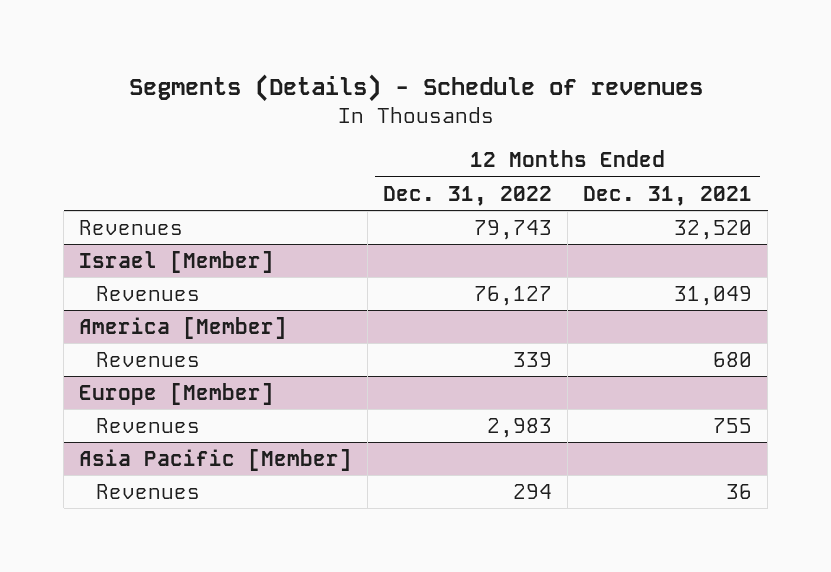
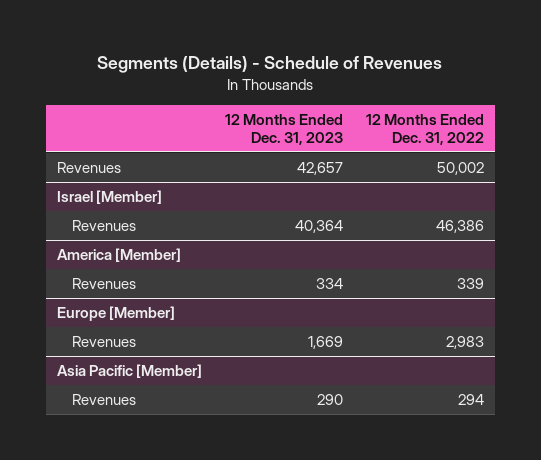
- Segments (Details) - Schedule of revenues
+ Segments (Details) - Schedule of Revenues
- | 12 Months Ended Dec. 31, 2022 | 12 Months Ended Dec. 31, 2021
+ | 12 Months Ended Dec. 31, 2023 | 12 Months Ended Dec. 31, 2022
- Revenues | 79,743 | 32,520
+ Revenues | 42,657 | 50,002
@ Israel [Member]
- Revenues | 76,127 | 31,049
+ Revenues | 40,364 | 46,386

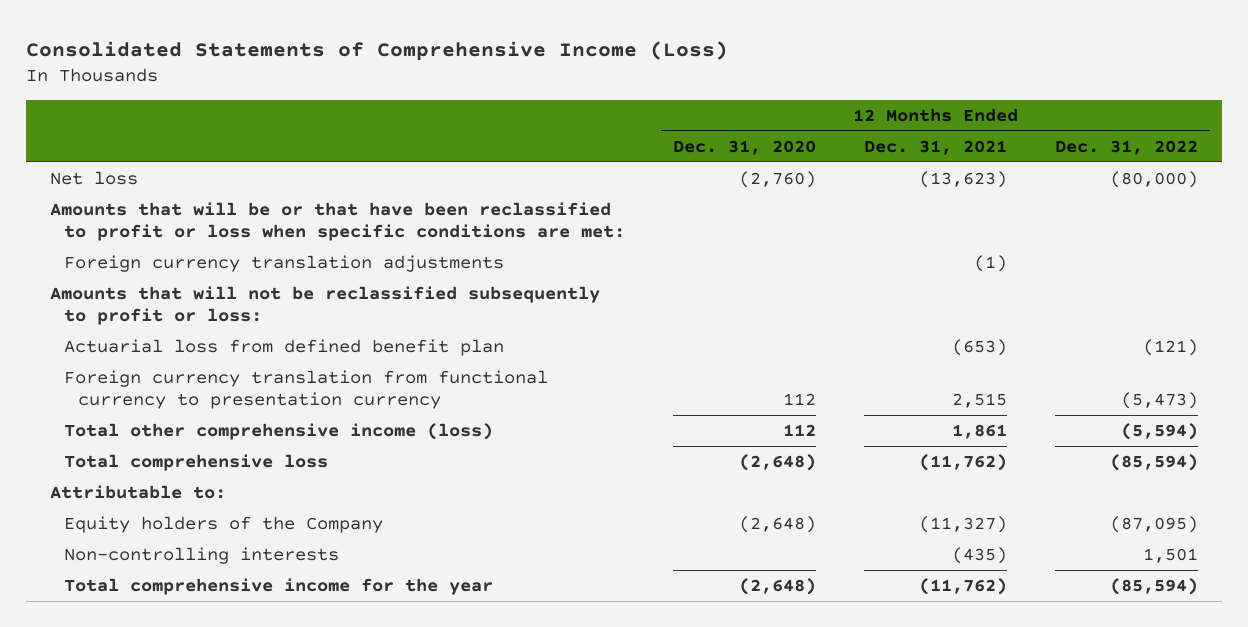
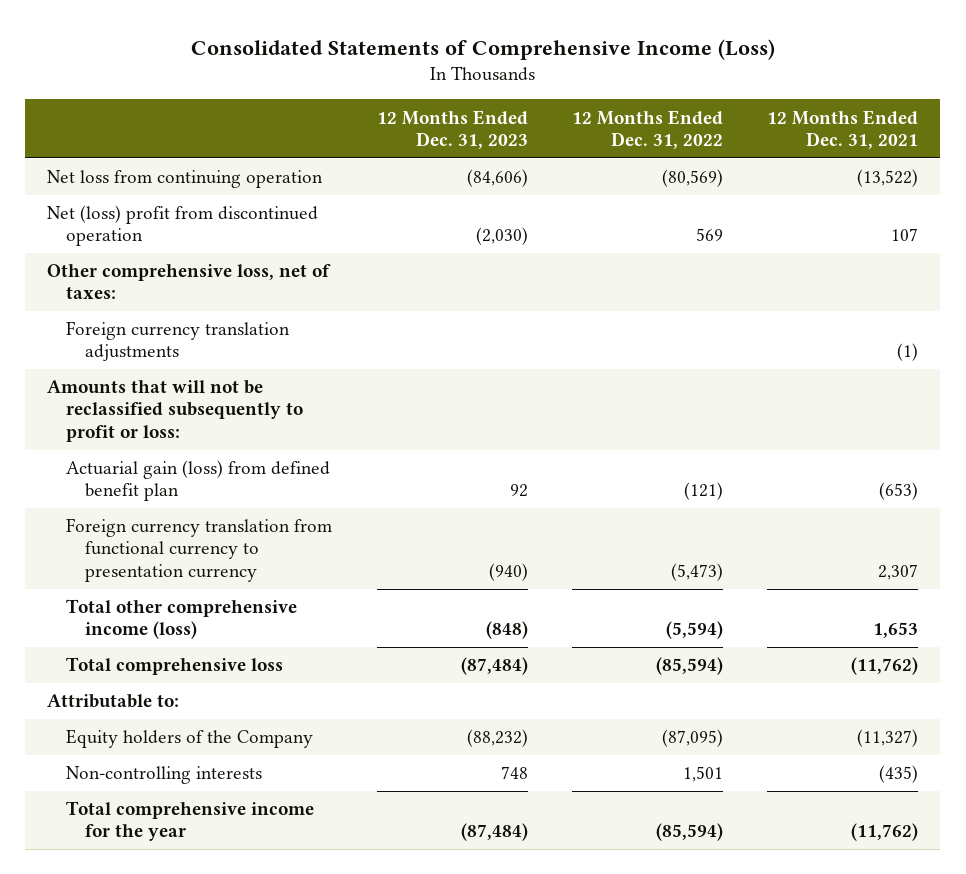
- | 12 Months Ended Dec. 31, 2020 | 12 Months Ended Dec. 31, 2021 | 12 Months Ended Dec. 31, 2022
+ | 12 Months Ended Dec. 31, 2023 | 12 Months Ended Dec. 31, 2022 | 12 Months Ended Dec. 31, 2021
- Net loss | (2,760) | (13,623) | (80,000)
- Amounts that will be or that have been reclassified to profit or loss when specific conditions are met:
+ Net loss from continuing operation | (84,606) | (80,569) | (13,522)
+ Net (loss) profit from discontinued operation | (2,030) | 569 | 107
+ Other comprehensive loss, net of taxes:
- Actuarial loss from defined benefit plan | | (653) | (121)
- Foreign currency translation from functional currency to presentation currency | 112 | 2,515 | (5,473)
- Total other comprehensive income (loss) | 112 | 1,861 | (5,594)
+ Actuarial gain (loss) from defined benefit plan | 92 | (121) | (653)
+ Foreign currency translation from functional currency to presentation currency | (940) | (5,473) | 2,307
+ Total other comprehensive income (loss) | (848) | (5,594) | 1,653

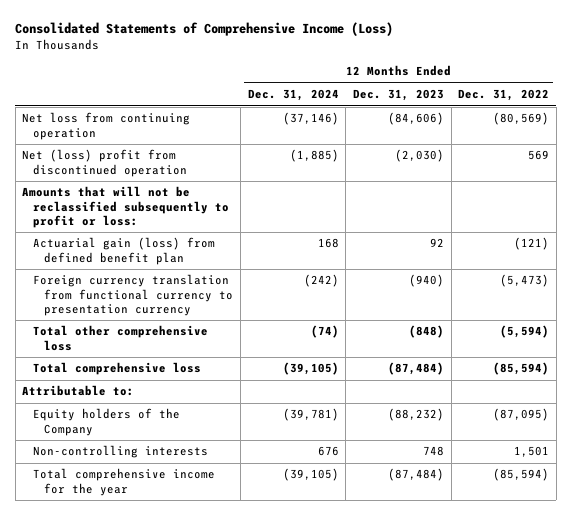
- | 12 Months Ended Dec. 31, 2023 | 12 Months Ended Dec. 31, 2022 | 12 Months Ended Dec. 31, 2021
+ | 12 Months Ended Dec. 31, 2024 | 12 Months Ended Dec. 31, 2023 | 12 Months Ended Dec. 31, 2022
- Other comprehensive loss, net of taxes:
- Foreign currency translation adjustments | | | (1)
- Total other comprehensive income (loss) | (848) | (5,594) | 1,653
+ Total other comprehensive loss | (74) | (848) | (5,594)

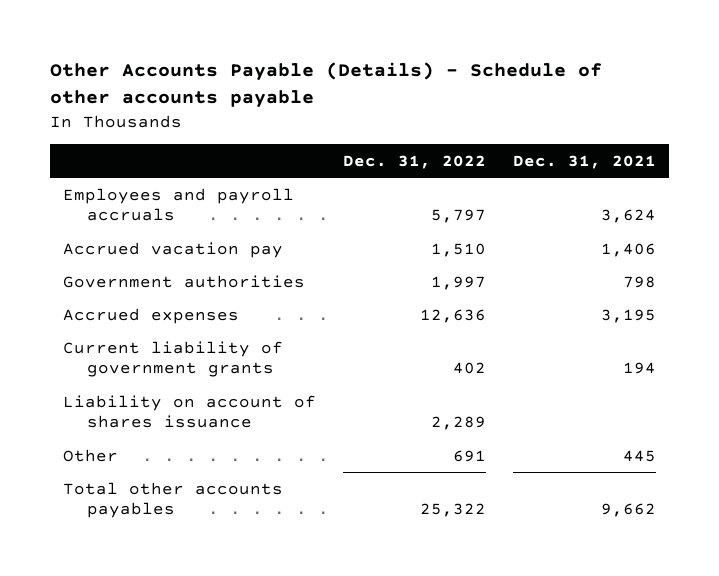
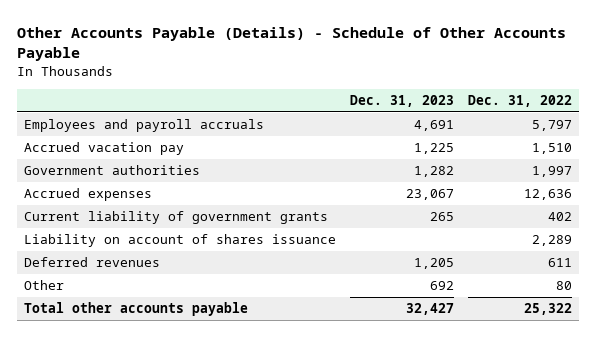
- Other Accounts Payable (Details) - Schedule of other accounts payable
+ Other Accounts Payable (Details) - Schedule of Other Accounts Payable
- | Dec. 31, 2022 | Dec. 31, 2021
+ | Dec. 31, 2023 | Dec. 31, 2022
- Other | 691 | 445
- Total other accounts payables | 25,322 | 9,662
+ Deferred revenues | 1,205 | 611
+ Other | 692 | 80
+ Total other accounts payable | 32,427 | 25,322

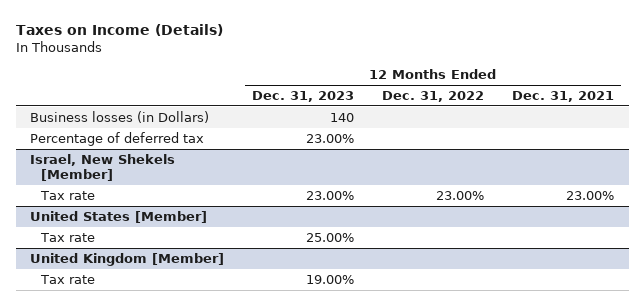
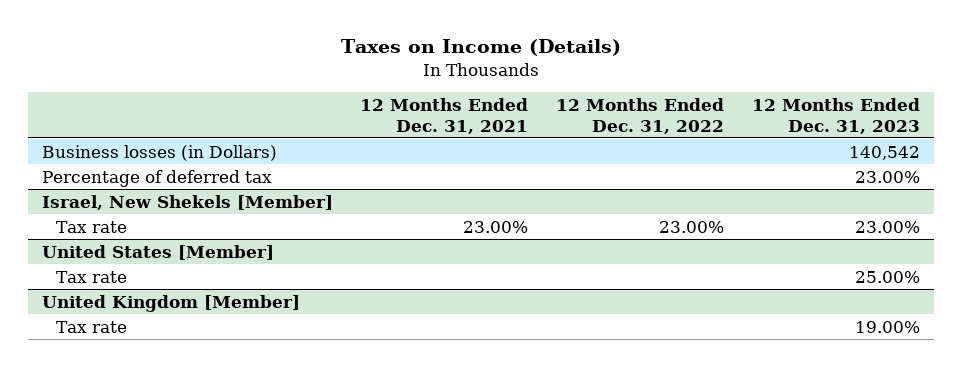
- | 12 Months Ended Dec. 31, 2023 | 12 Months Ended Dec. 31, 2022 | 12 Months Ended Dec. 31, 2021
+ | 12 Months Ended Dec. 31, 2021 | 12 Months Ended Dec. 31, 2022 | 12 Months Ended Dec. 31, 2023
- Business losses (in Dollars) | 140 | |
+ Business losses (in Dollars) | | | 140,542

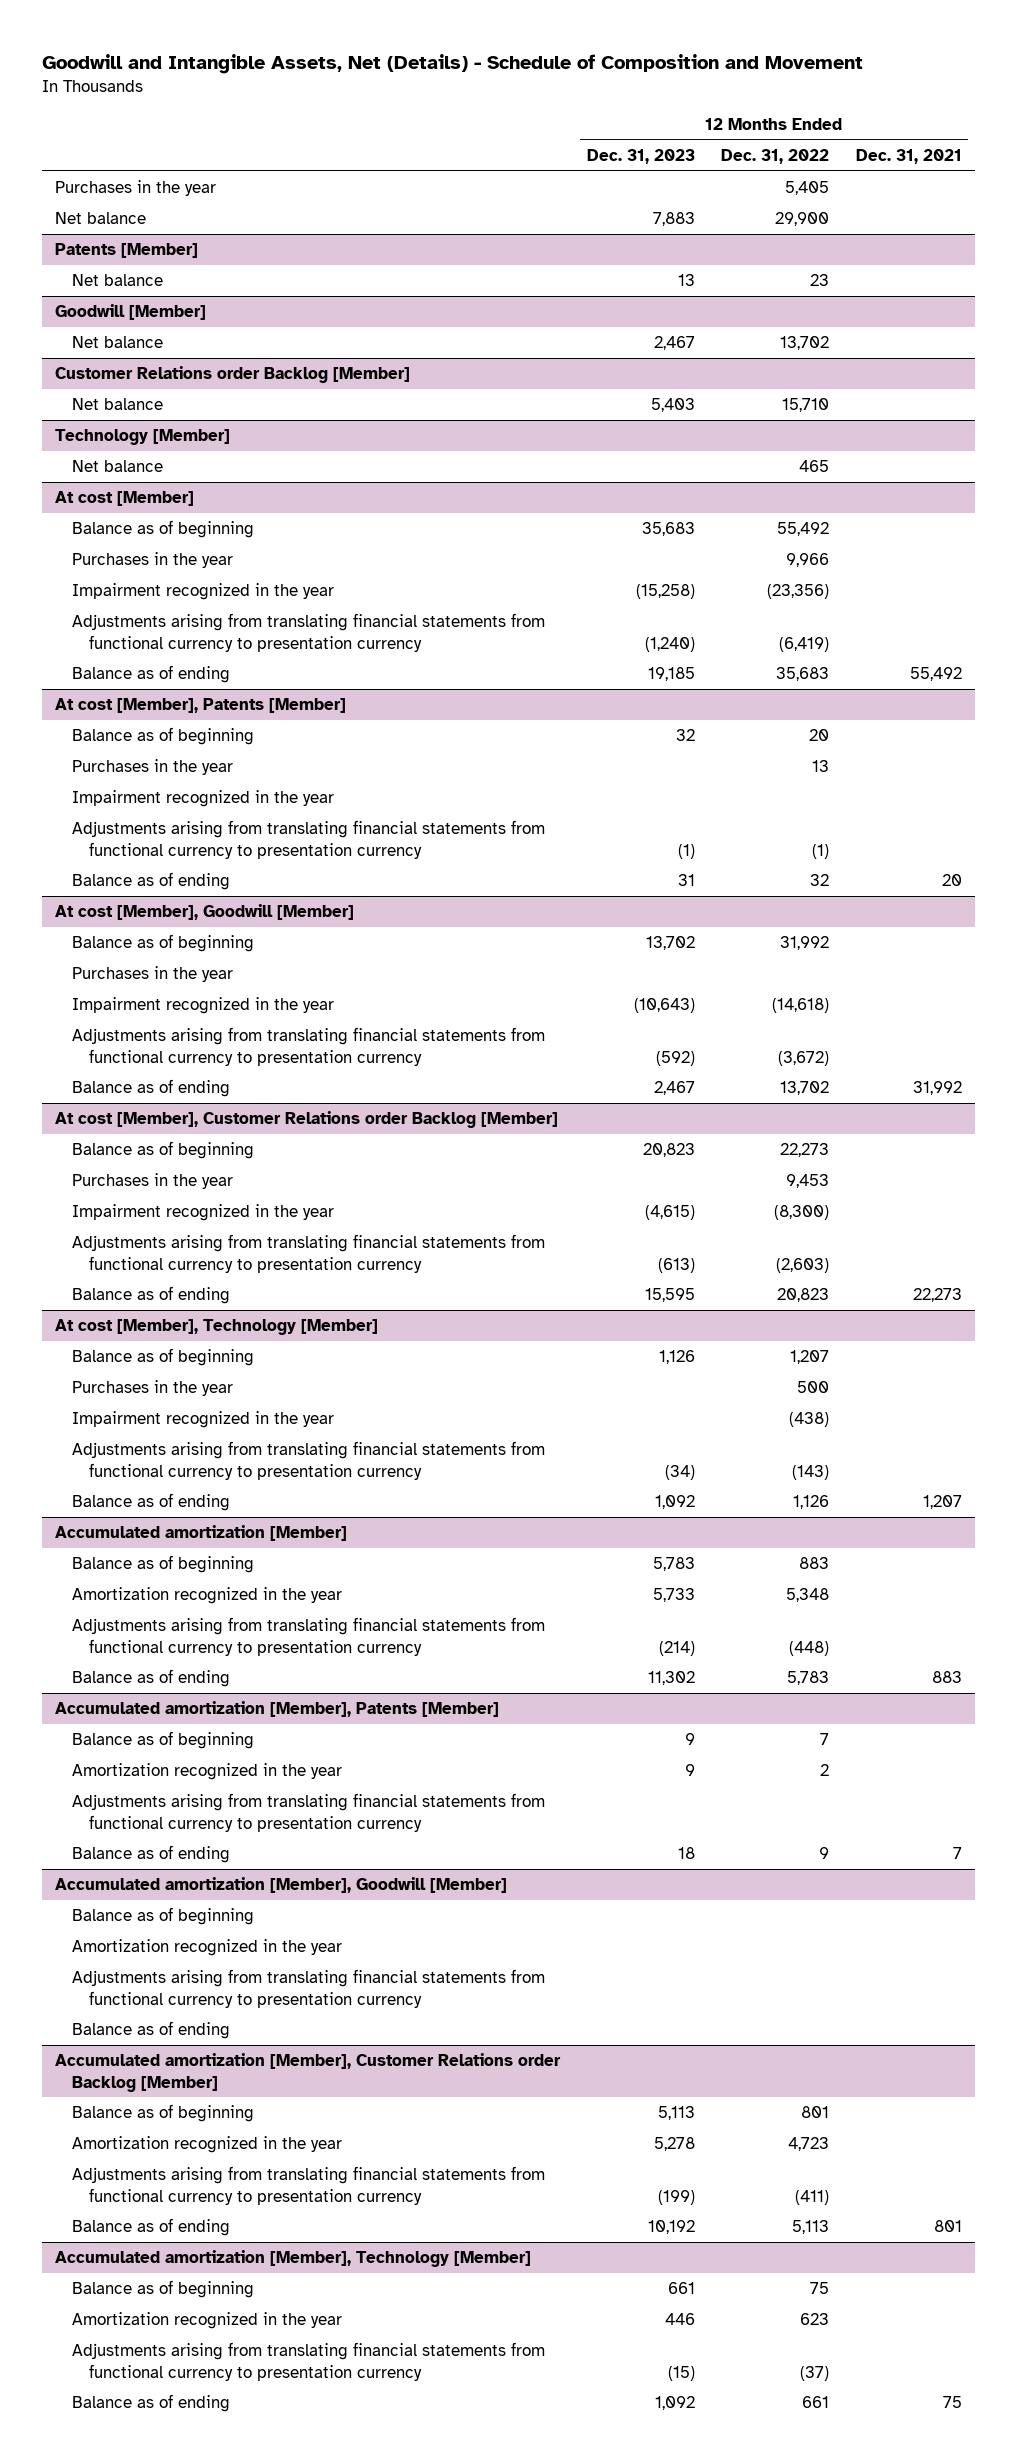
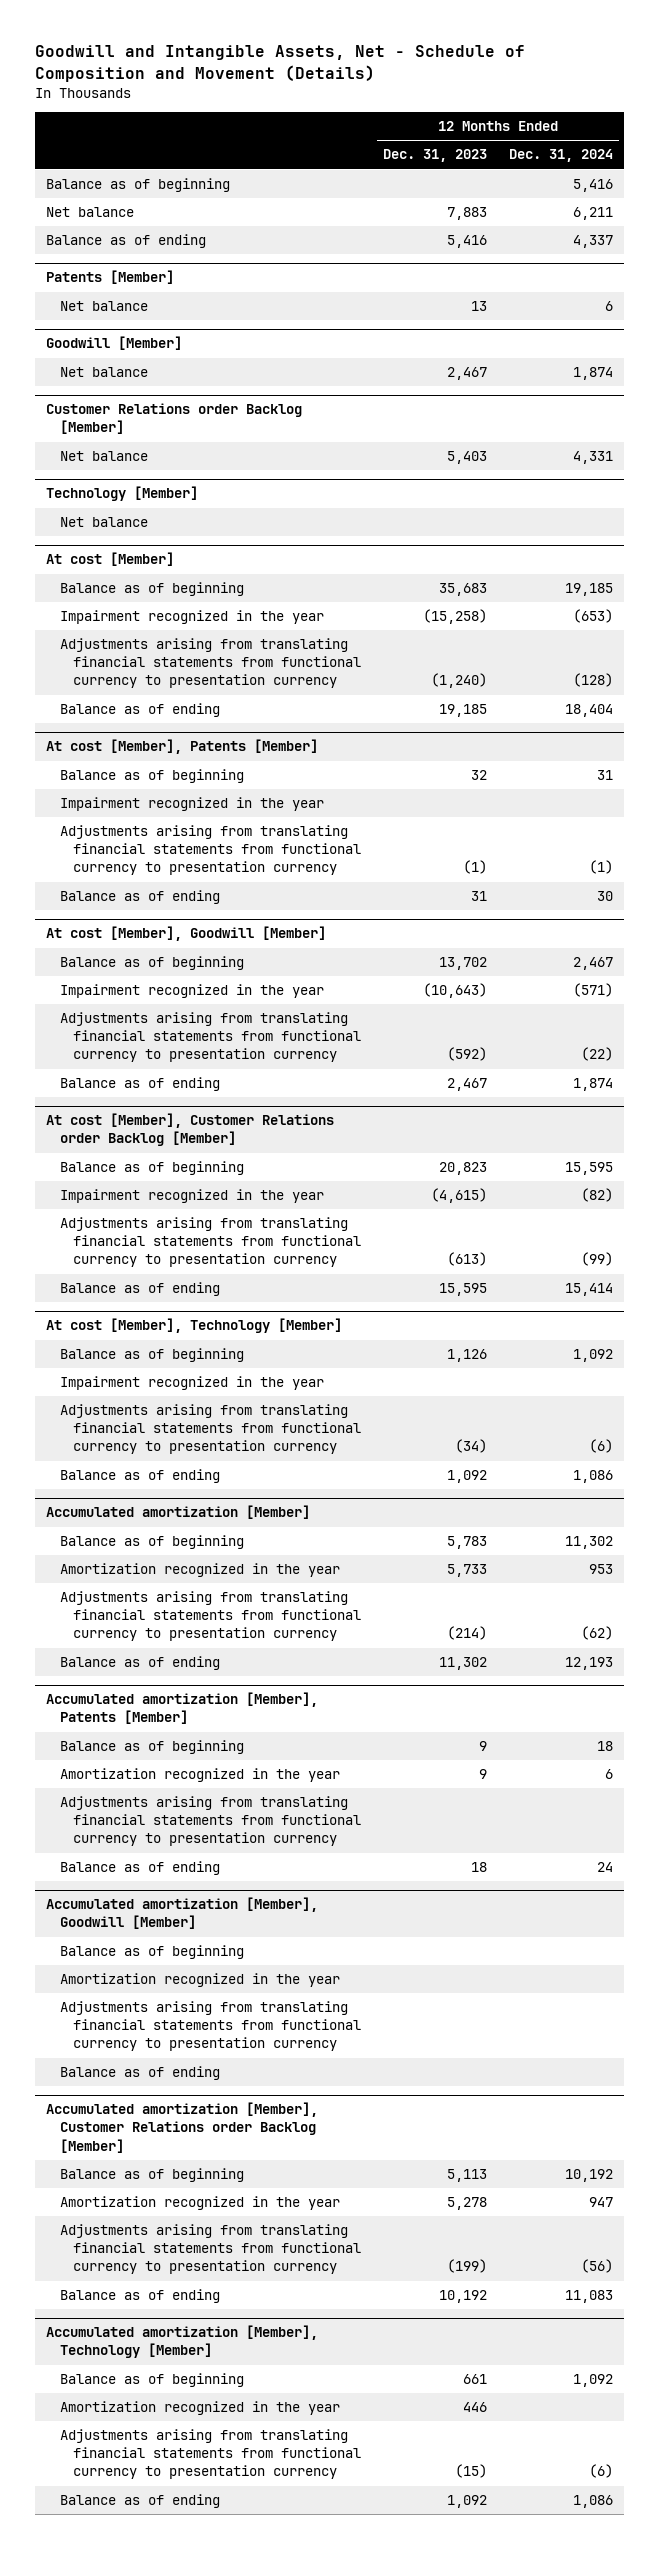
- Goodwill and Intangible Assets, Net (Details) - Schedule of Composition and Movement
+ Goodwill and Intangible Assets, Net - Schedule of Composition and Movement (Details)
- | 12 Months Ended Dec. 31, 2023 | 12 Months Ended Dec. 31, 2022 | 12 Months Ended Dec. 31, 2021
+ | 12 Months Ended Dec. 31, 2023 | 12 Months Ended Dec. 31, 2024
- Purchases in the year | | 5,405 |
+ Balance as of beginning | | 5,416
+ Balance as of ending | 5,416 | 4,337
@ At cost [Member]
- Purchases in the year | | 9,966 |
@ At cost [Member], Patents [Member]
- Purchases in the year | | 13 |
@ At cost [Member], Goodwill [Member]
- Purchases in the year
@ At cost [Member], Customer Relations order Backlog [Member]
- Purchases in the year | | 9,453 |
@ At cost [Member], Technology [Member]
- Purchases in the year | | 500 |

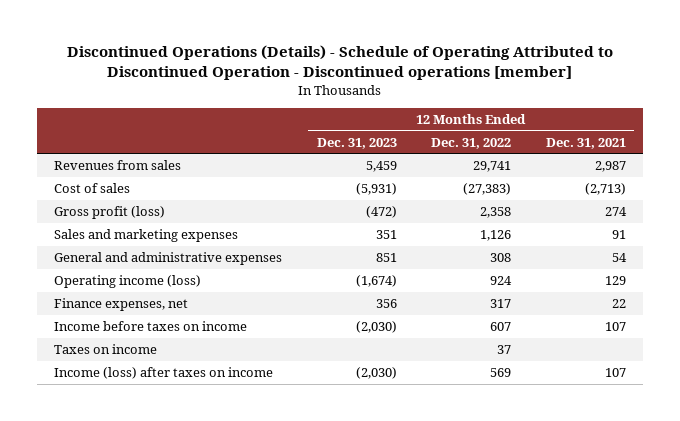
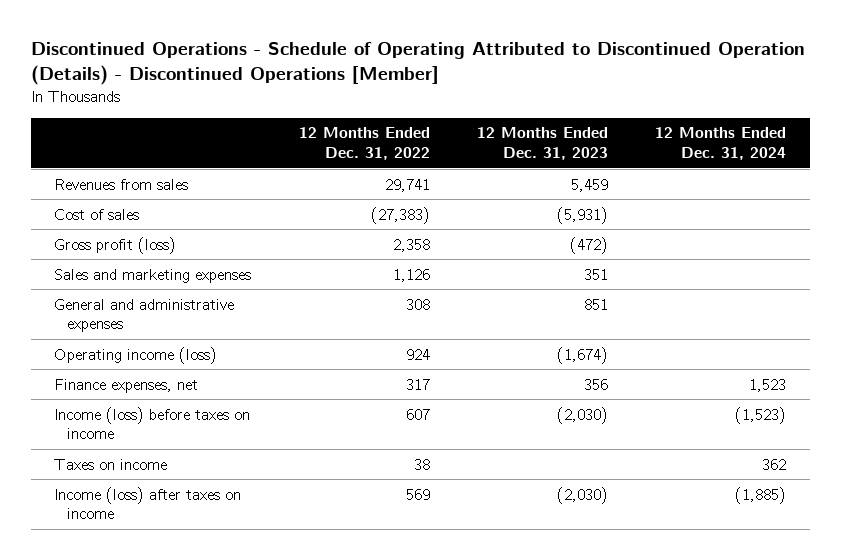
- Discontinued Operations (Details) - Schedule of Operating Attributed to Discontinued Operation - Discontinued operations [member]
+ Discontinued Operations - Schedule of Operating Attributed to Discontinued Operation (Details) - Discontinued Operations [Member]
- | 12 Months Ended Dec. 31, 2023 | 12 Months Ended Dec. 31, 2022 | 12 Months Ended Dec. 31, 2021
+ | 12 Months Ended Dec. 31, 2022 | 12 Months Ended Dec. 31, 2023 | 12 Months Ended Dec. 31, 2024
- Income before taxes on income | (2,030) | 607 | 107
- Taxes on income | | 37 |
+ Income (loss) before taxes on income | 607 | (2,030) | (1,523)
+ Taxes on income | 38 | | 362

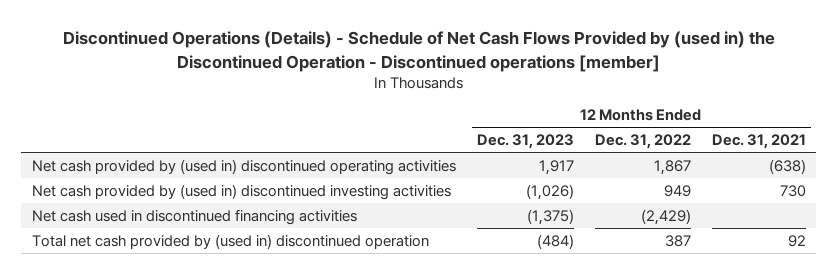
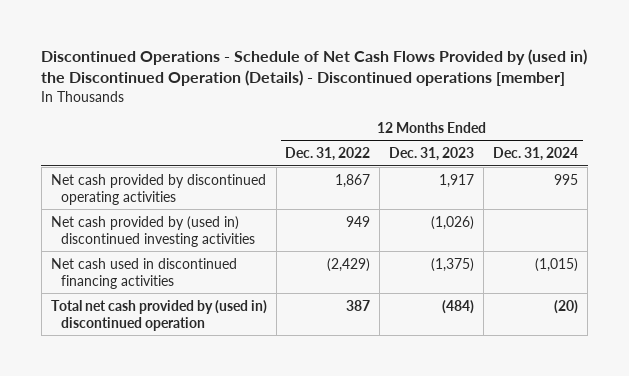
- Discontinued Operations (Details) - Schedule of Net Cash Flows Provided by (used in) the Discontinued Operation - Discontinued operations [member]
+ Discontinued Operations - Schedule of Net Cash Flows Provided by (used in) the Discontinued Operation (Details) - Discontinued operations [member]
- | 12 Months Ended Dec. 31, 2023 | 12 Months Ended Dec. 31, 2022 | 12 Months Ended Dec. 31, 2021
+ | 12 Months Ended Dec. 31, 2022 | 12 Months Ended Dec. 31, 2023 | 12 Months Ended Dec. 31, 2024
- Net cash provided by (used in) discontinued operating activities | 1,917 | 1,867 | (638)
+ Net cash provided by discontinued operating activities | 1,867 | 1,917 | 995

